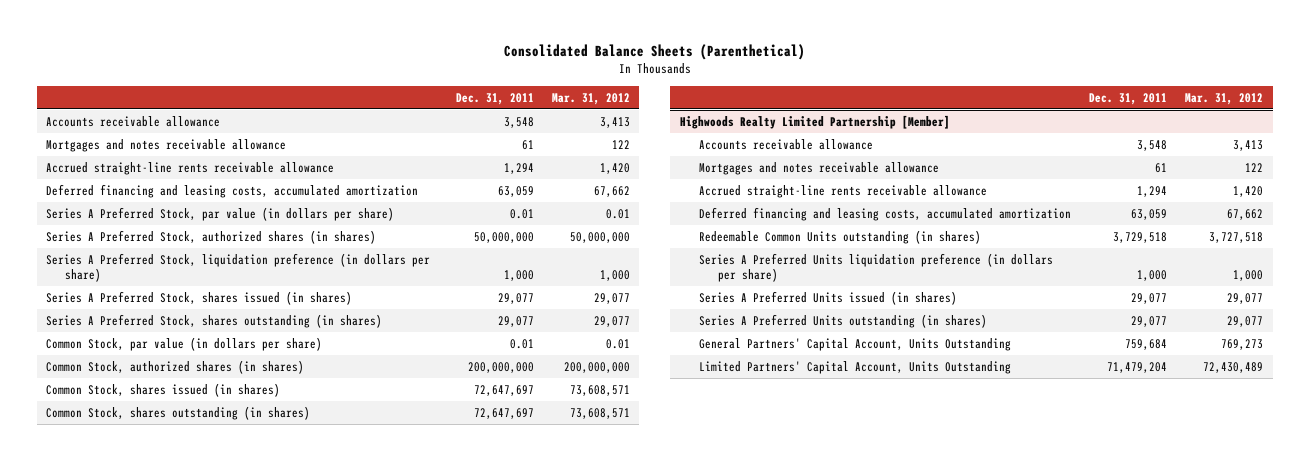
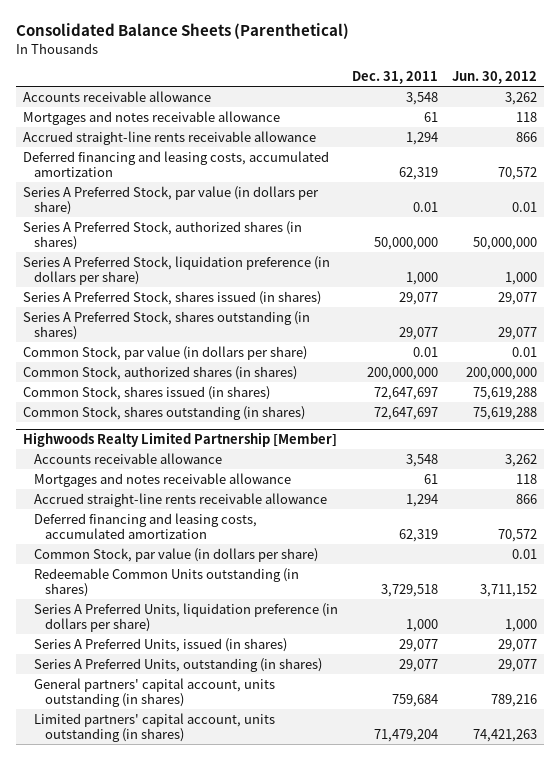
- | Dec. 31, 2011 | Mar. 31, 2012
+ | Dec. 31, 2011 | Jun. 30, 2012
- Deferred financing and leasing costs, accumulated amortization | 63,059 | 67,662
+ Deferred financing and leasing costs, accumulated amortization | 62,319 | 70,572
@ Highwoods Realty Limited Partnership [Member]
- Deferred financing and leasing costs, accumulated amortization | 63,059 | 67,662
+ Deferred financing and leasing costs, accumulated amortization | 62,319 | 70,572
+ Common Stock, par value (in dollars per share) | | 0.01
- Series A Preferred Units liquidation preference (in dollars per share) | 1,000 | 1,000
- Series A Preferred Units issued (in shares) | 29,077 | 29,077
- Series A Preferred Units outstanding (in shares) | 29,077 | 29,077
- General Partners' Capital Account, Units Outstanding | 759,684 | 769,273
- Limited Partners' Capital Account, Units Outstanding | 71,479,204 | 72,430,489
+ Series A Preferred Units, liquidation preference (in dollars per share) | 1,000 | 1,000
+ Series A Preferred Units, issued (in shares) | 29,077 | 29,077
+ Series A Preferred Units, outstanding (in shares) | 29,077 | 29,077
+ General partners' capital account, units outstanding (in shares) | 759,684 | 789,216
+ Limited partners' capital account, units outstanding (in shares) | 71,479,204 | 74,421,263

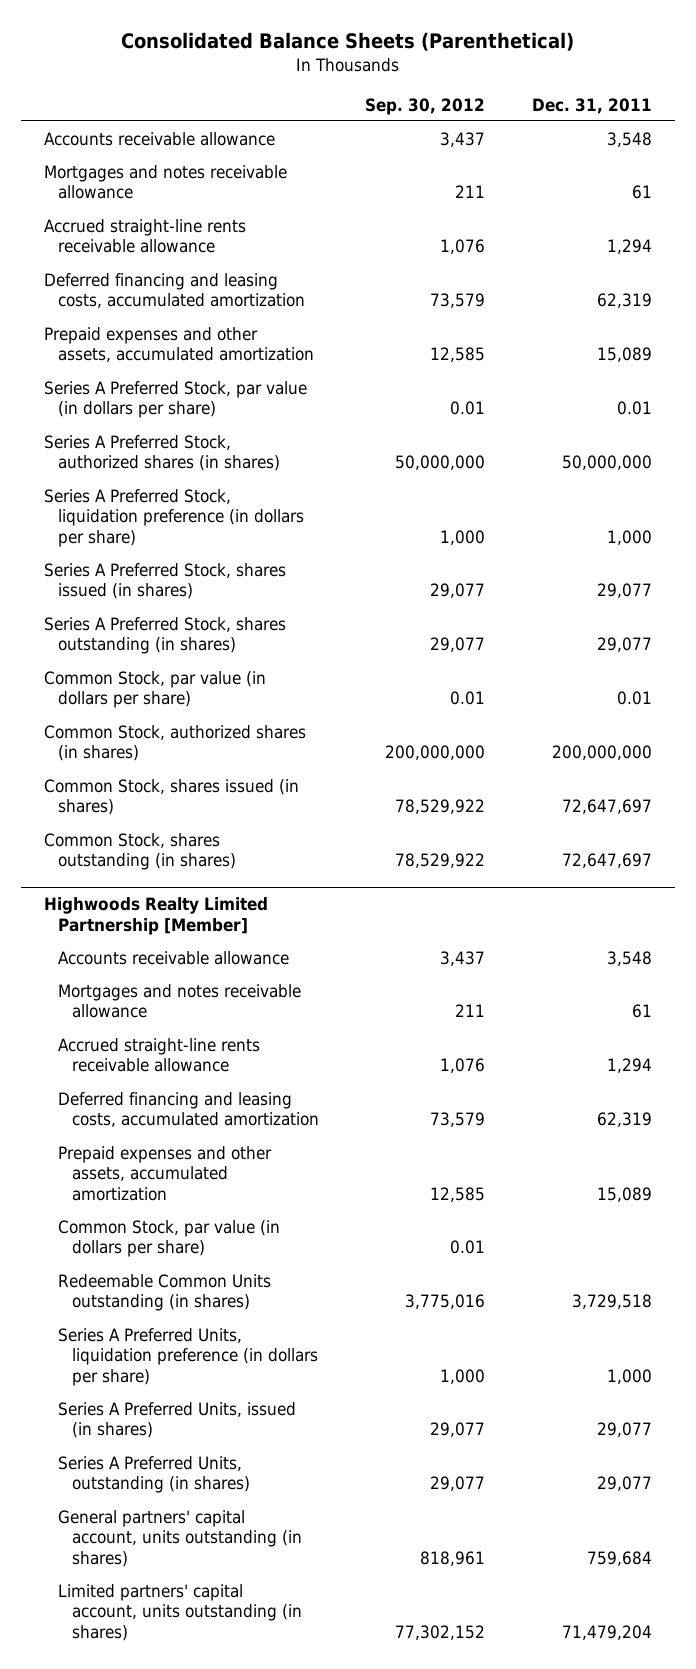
- | Dec. 31, 2011 | Jun. 30, 2012
+ | Sep. 30, 2012 | Dec. 31, 2011
+ Prepaid expenses and other assets, accumulated amortization | 12,585 | 15,089
@ Highwoods Realty Limited Partnership [Member]
+ Prepaid expenses and other assets, accumulated amortization | 12,585 | 15,089

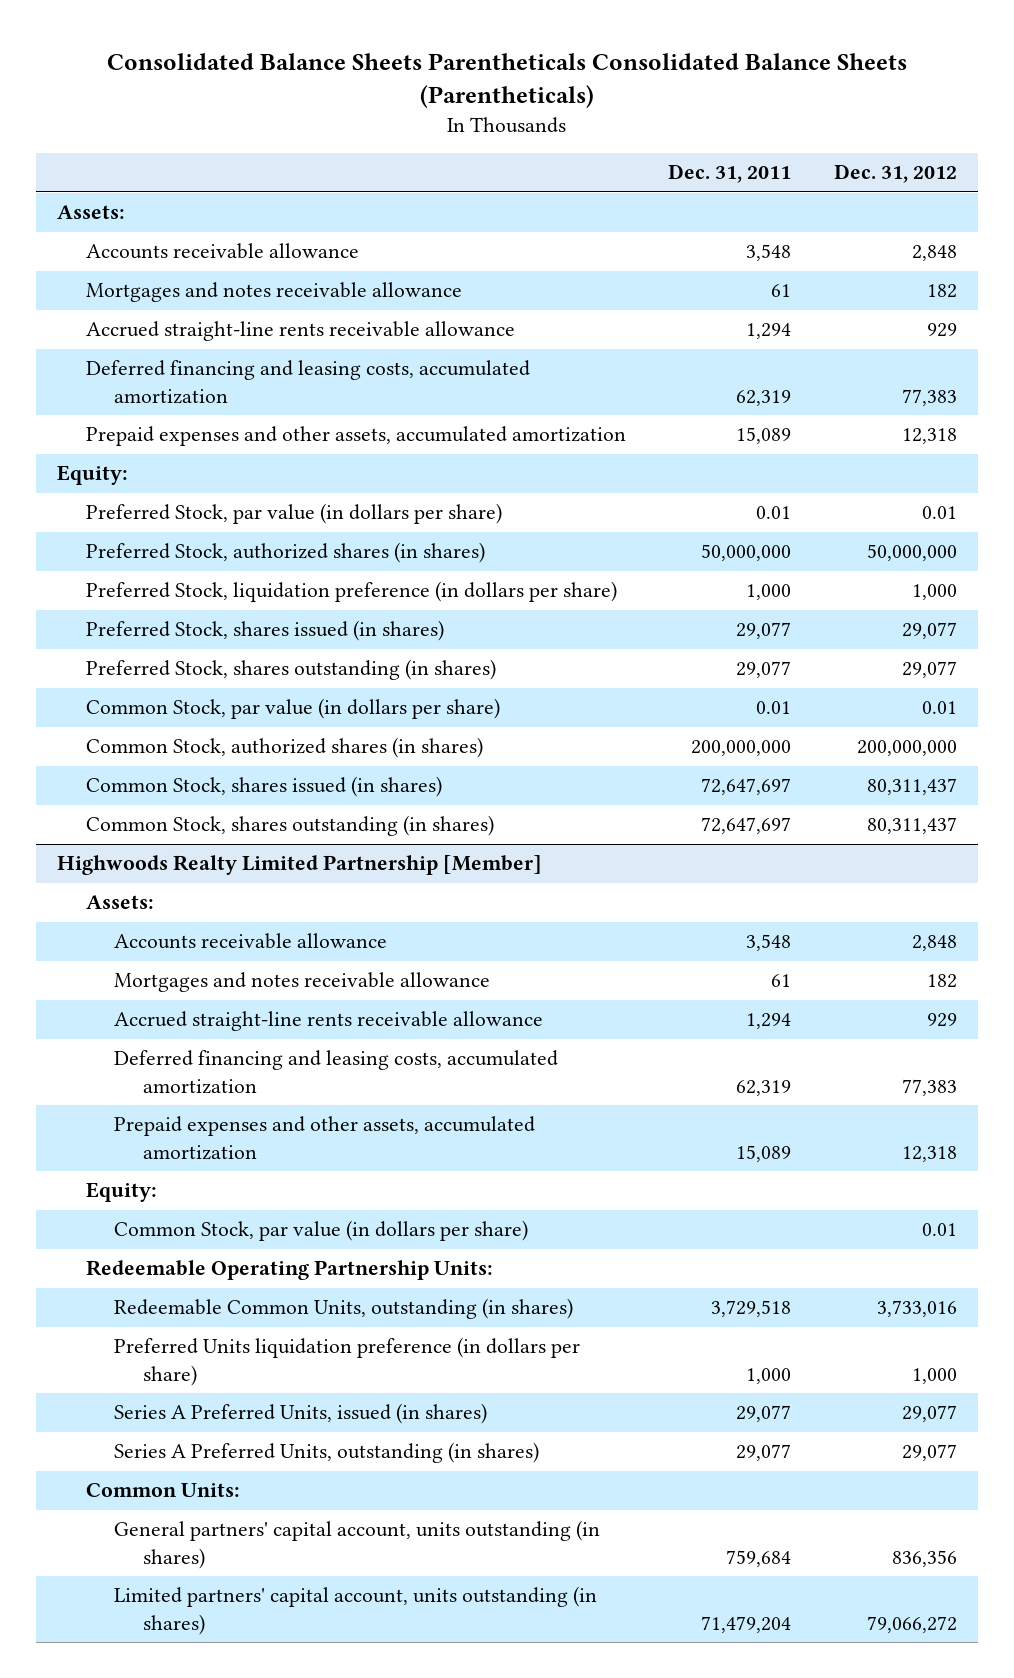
- Consolidated Balance Sheets (Parenthetical)
+ Consolidated Balance Sheets Parentheticals Consolidated Balance Sheets (Parentheticals)
- | Sep. 30, 2012 | Dec. 31, 2011
+ | Dec. 31, 2011 | Dec. 31, 2012
+ Assets:
- Series A Preferred Stock, par value (in dollars per share) | 0.01 | 0.01
- Series A Preferred Stock, authorized shares (in shares) | 50,000,000 | 50,000,000
- Series A Preferred Stock, liquidation preference (in dollars per share) | 1,000 | 1,000
- Series A Preferred Stock, shares issued (in shares) | 29,077 | 29,077
- Series A Preferred Stock, shares outstanding (in shares) | 29,077 | 29,077
+ Equity:
+ Preferred Stock, par value (in dollars per share) | 0.01 | 0.01
+ Preferred Stock, authorized shares (in shares) | 50,000,000 | 50,000,000
+ Preferred Stock, liquidation preference (in dollars per share) | 1,000 | 1,000
+ Preferred Stock, shares issued (in shares) | 29,077 | 29,077
+ Preferred Stock, shares outstanding (in shares) | 29,077 | 29,077
@ Highwoods Realty Limited Partnership [Member]
+ Assets:
+ Equity:
- Redeemable Common Units outstanding (in shares) | 3,775,016 | 3,729,518
- Series A Preferred Units, liquidation preference (in dollars per share) | 1,000 | 1,000
+ Redeemable Operating Partnership Units:
+ Redeemable Common Units, outstanding (in shares) | 3,729,518 | 3,733,016
+ Preferred Units liquidation preference (in dollars per share) | 1,000 | 1,000
+ Common Units:

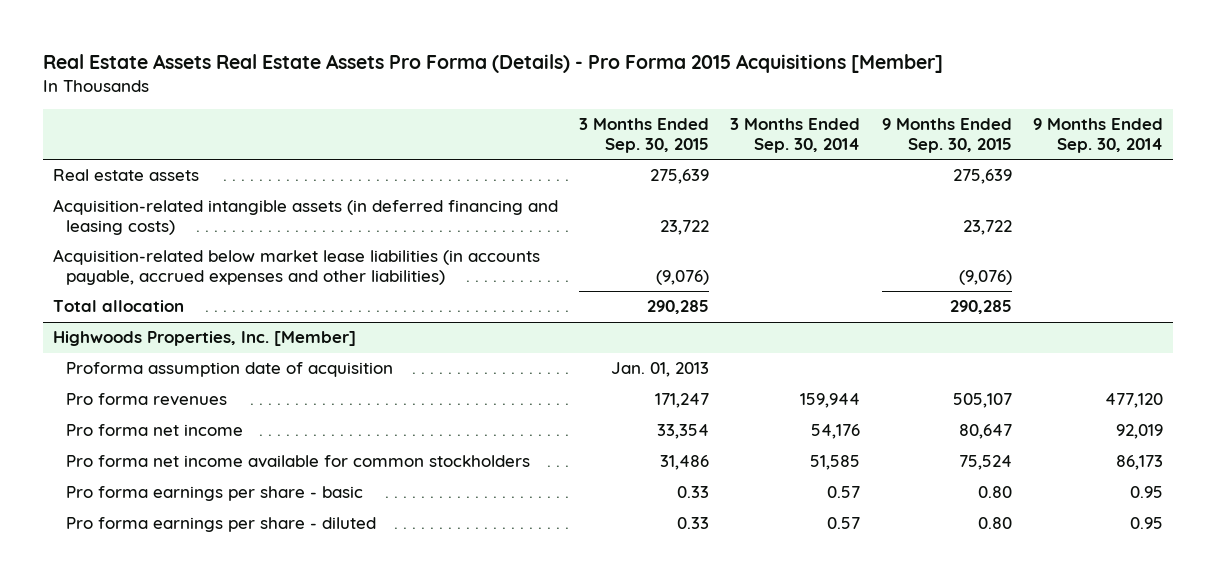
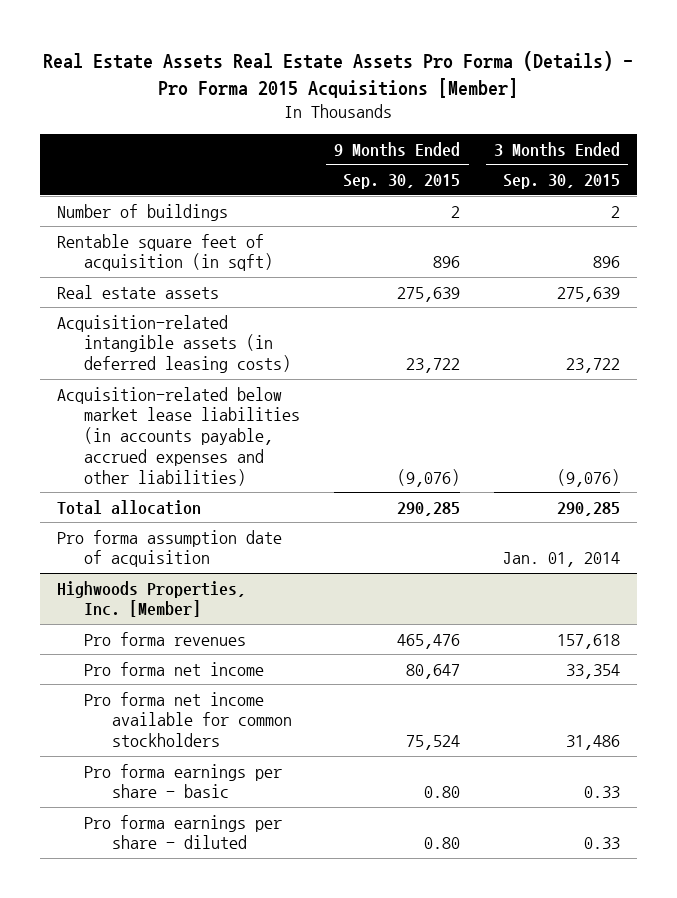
- | 3 Months Ended Sep. 30, 2015 | 3 Months Ended Sep. 30, 2014 | 9 Months Ended Sep. 30, 2015 | 9 Months Ended Sep. 30, 2014
+ | 9 Months Ended Sep. 30, 2015 | 3 Months Ended Sep. 30, 2015
+ Number of buildings | 2 | 2
+ Rentable square feet of acquisition (in sqft) | 896 | 896
- Acquisition-related intangible assets (in deferred financing and leasing costs) | 23,722 | | 23,722 |
+ Acquisition-related intangible assets (in deferred leasing costs) | 23,722 | 23,722
+ Pro forma assumption date of acquisition | | Jan. 01, 2014
@ Highwoods Properties, Inc. [Member]
- Proforma assumption date of acquisition | Jan. 01, 2013 | | |
- Pro forma revenues | 171,247 | 159,944 | 505,107 | 477,120
+ Pro forma revenues | 465,476 | 157,618

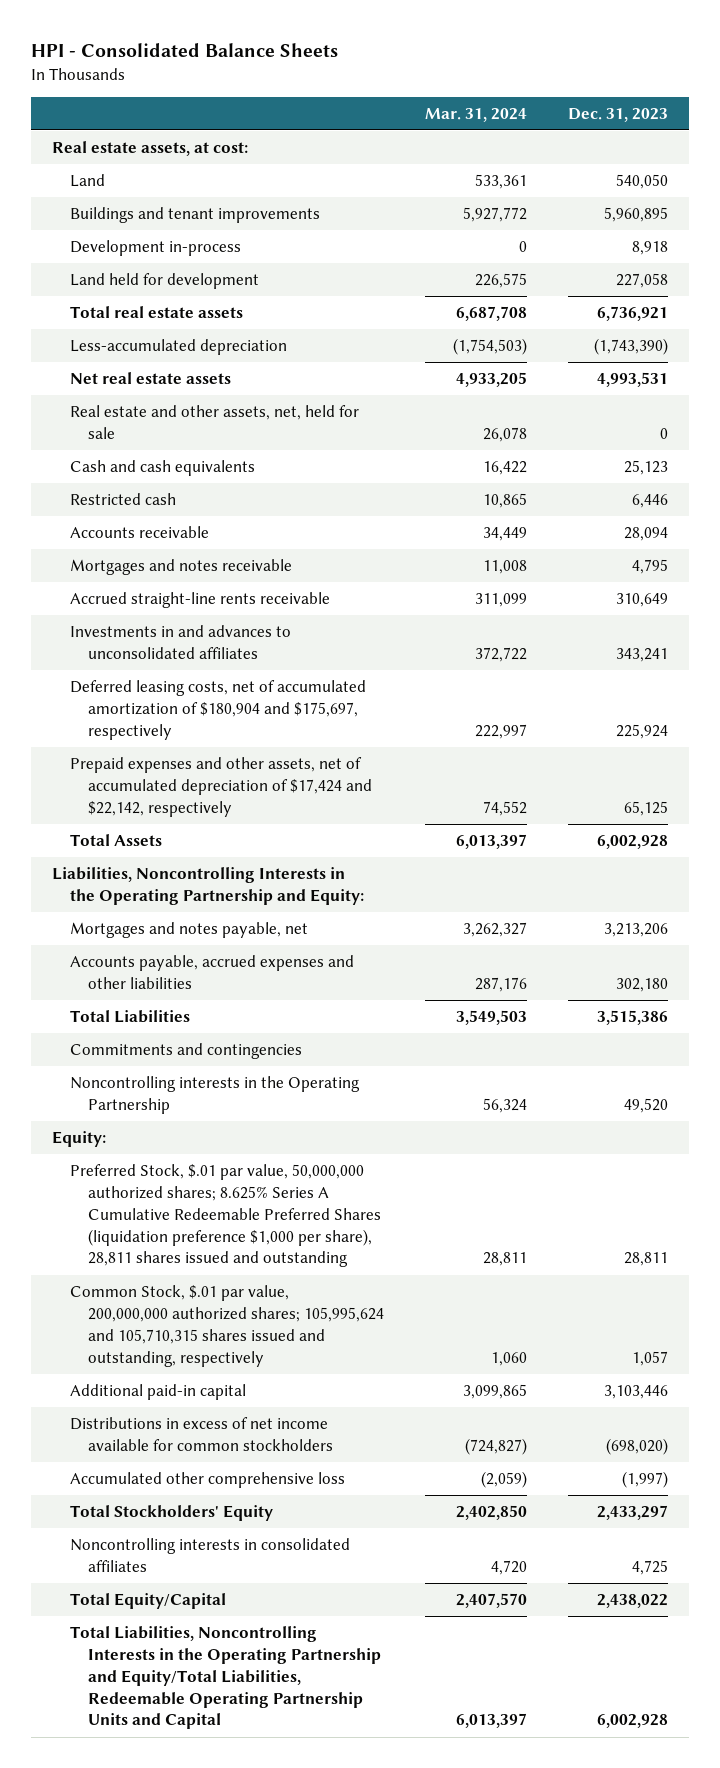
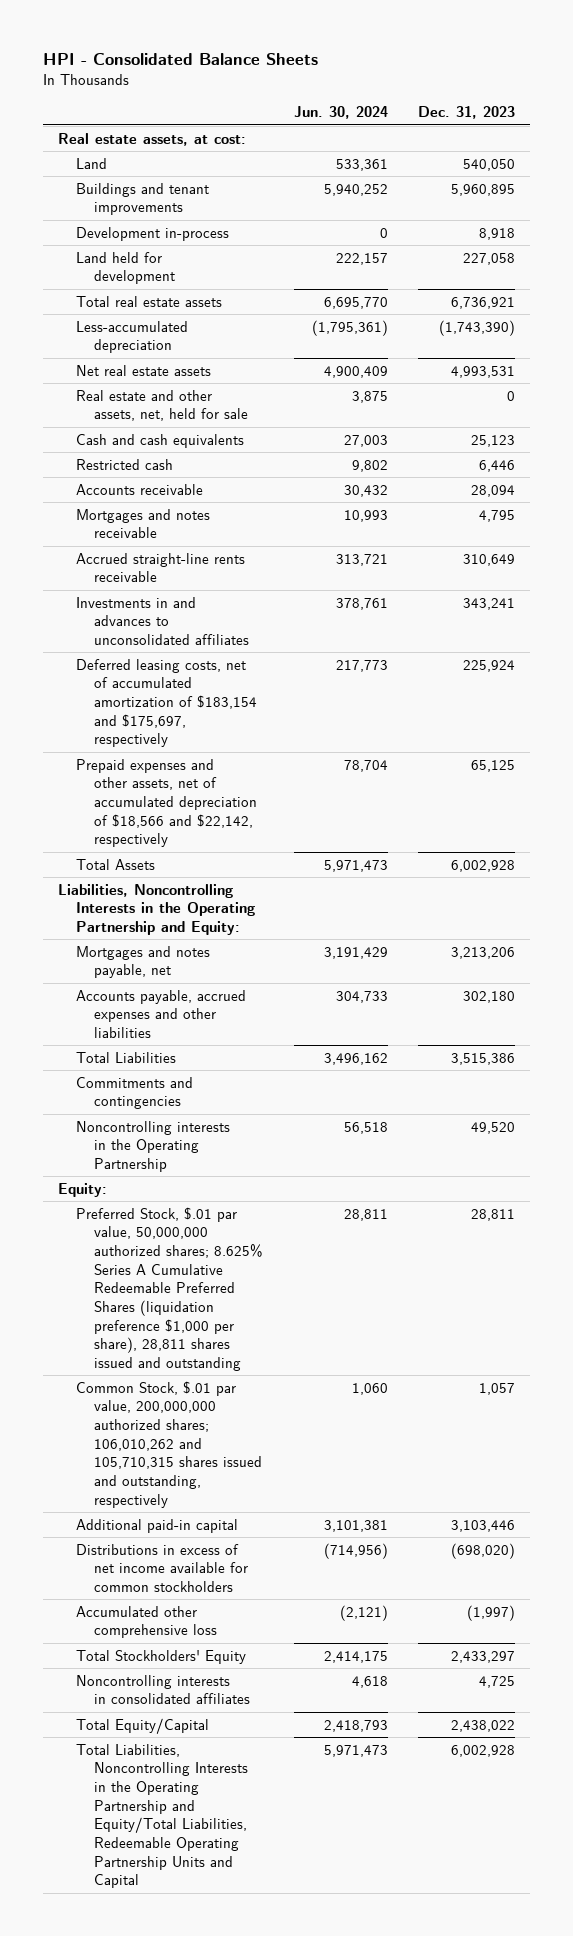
- | Mar. 31, 2024 | Dec. 31, 2023
+ | Jun. 30, 2024 | Dec. 31, 2023
- Deferred leasing costs, net of accumulated amortization of $180,904 and $175,697, respectively | 222,997 | 225,924
- Prepaid expenses and other assets, net of accumulated depreciation of $17,424 and $22,142, respectively | 74,552 | 65,125
+ Deferred leasing costs, net of accumulated amortization of $183,154 and $175,697, respectively | 217,773 | 225,924
+ Prepaid expenses and other assets, net of accumulated depreciation of $18,566 and $22,142, respectively | 78,704 | 65,125
- Common Stock, $.01 par value, 200,000,000 authorized shares; 105,995,624 and 105,710,315 shares issued and outstanding, respectively | 1,060 | 1,057
+ Common Stock, $.01 par value, 200,000,000 authorized shares; 106,010,262 and 105,710,315 shares issued and outstanding, respectively | 1,060 | 1,057

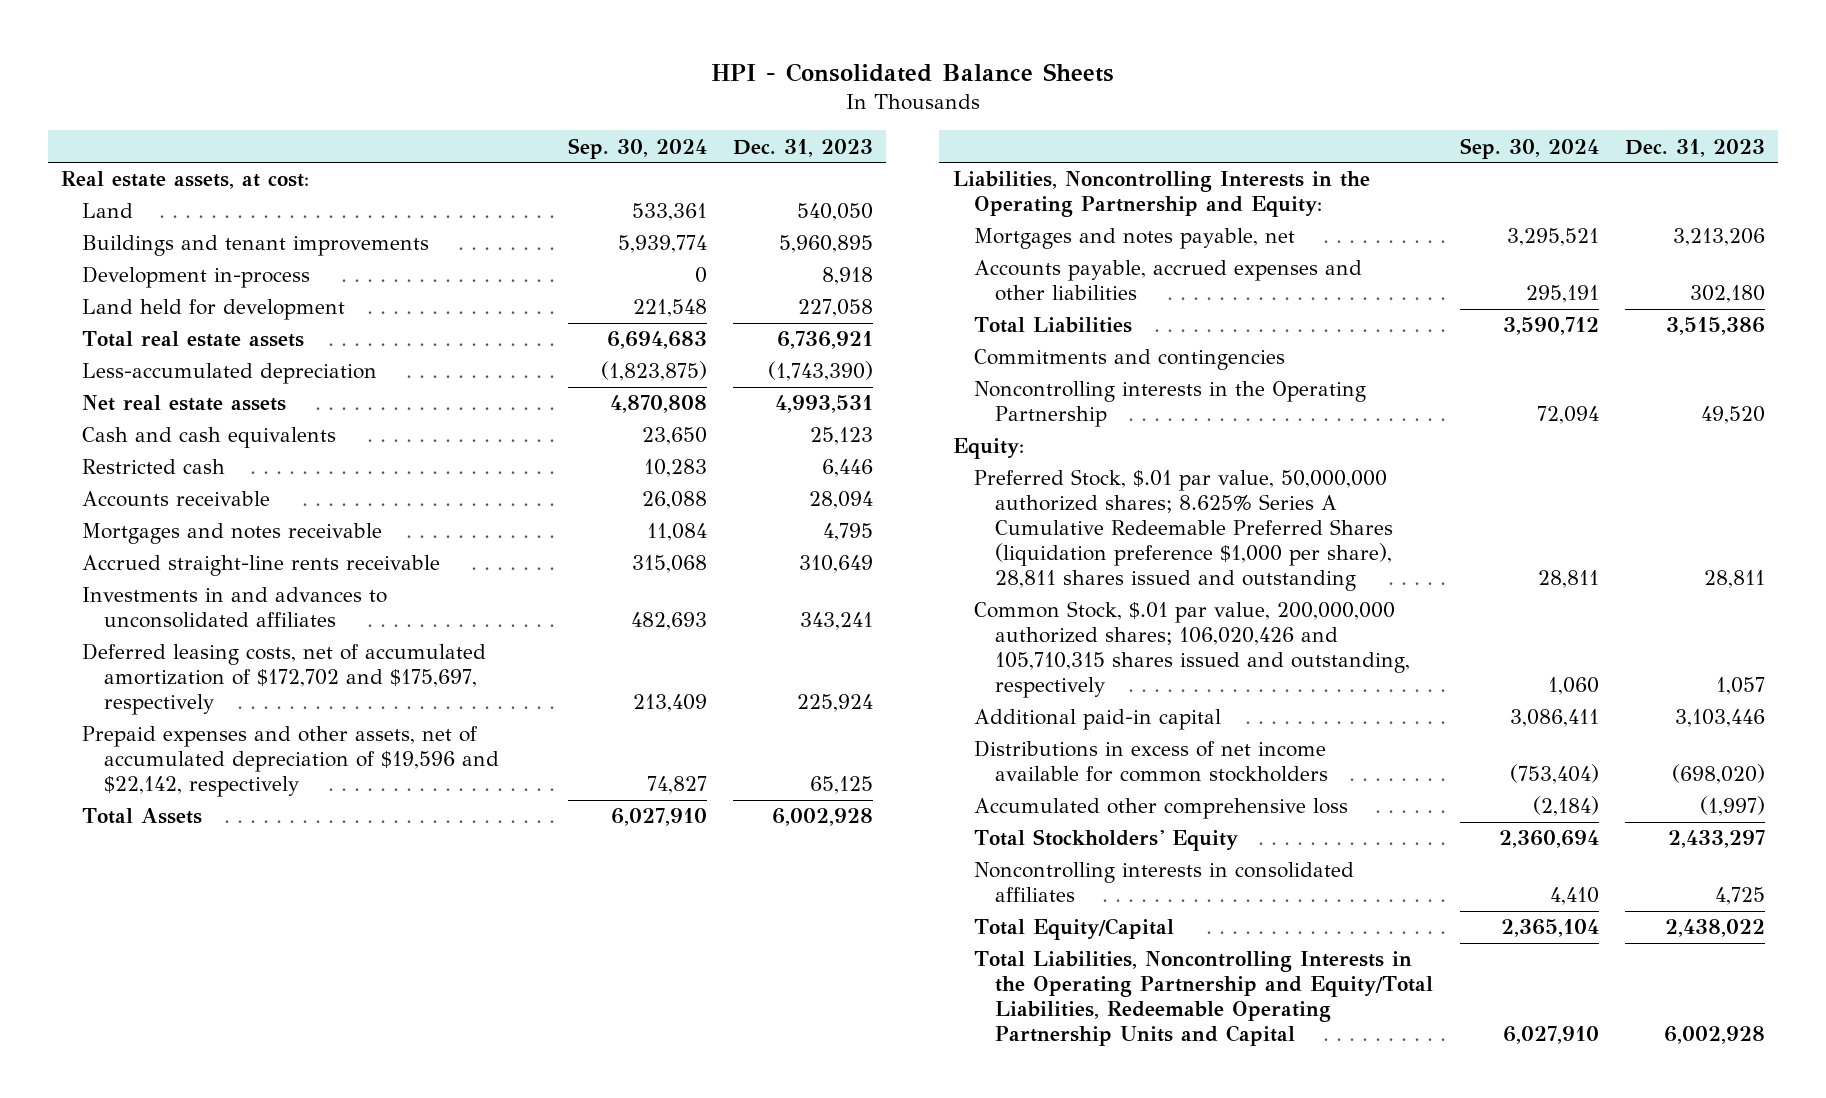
- | Jun. 30, 2024 | Dec. 31, 2023
+ | Sep. 30, 2024 | Dec. 31, 2023
- Real estate and other assets, net, held for sale | 3,875 | 0
- Deferred leasing costs, net of accumulated amortization of $183,154 and $175,697, respectively | 217,773 | 225,924
- Prepaid expenses and other assets, net of accumulated depreciation of $18,566 and $22,142, respectively | 78,704 | 65,125
+ Deferred leasing costs, net of accumulated amortization of $172,702 and $175,697, respectively | 213,409 | 225,924
+ Prepaid expenses and other assets, net of accumulated depreciation of $19,596 and $22,142, respectively | 74,827 | 65,125
- Common Stock, $.01 par value, 200,000,000 authorized shares; 106,010,262 and 105,710,315 shares issued and outstanding, respectively | 1,060 | 1,057
+ Common Stock, $.01 par value, 200,000,000 authorized shares; 106,020,426 and 105,710,315 shares issued and outstanding, respectively | 1,060 | 1,057

